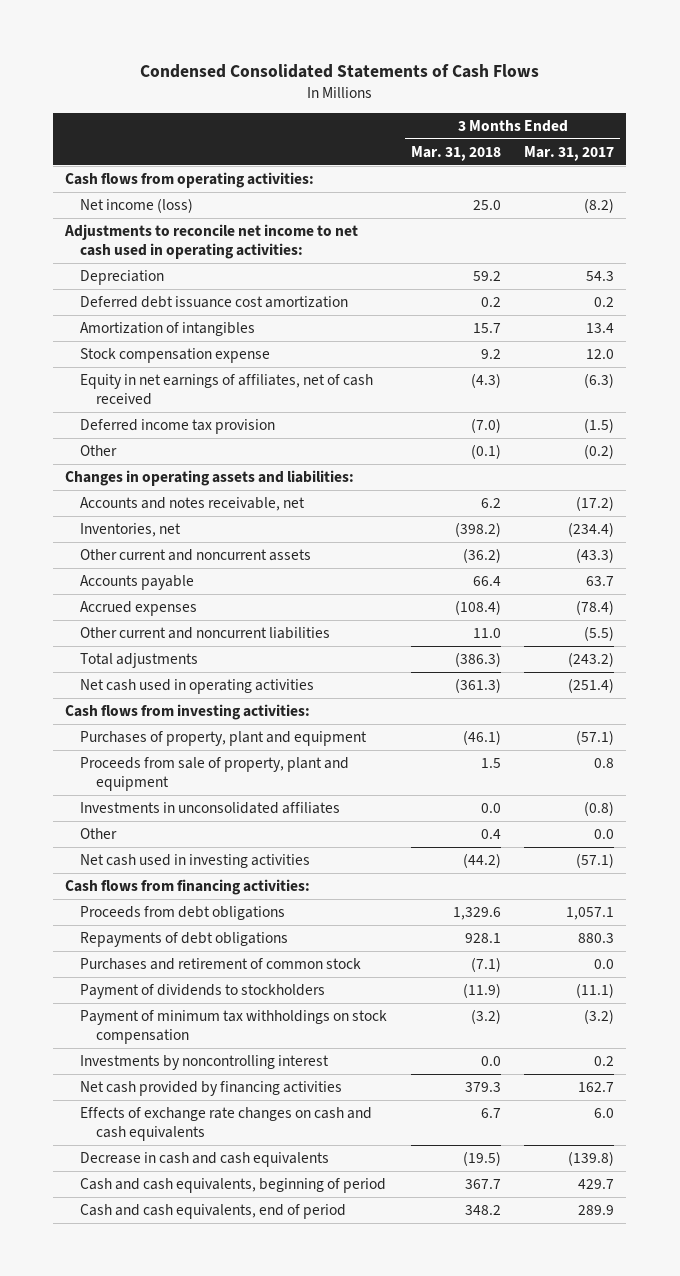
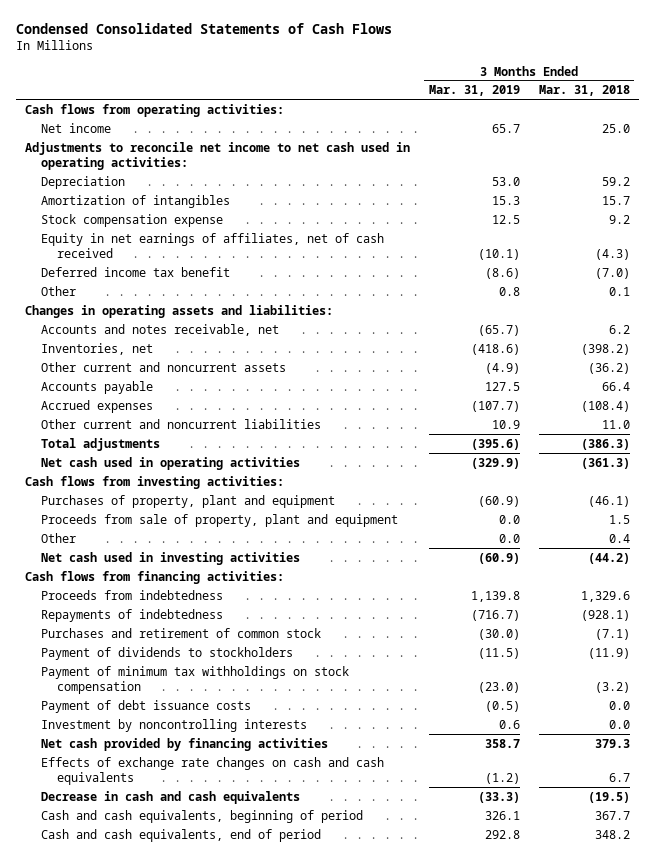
- | 3 Months Ended Mar. 31, 2018 | 3 Months Ended Mar. 31, 2017
+ | 3 Months Ended Mar. 31, 2019 | 3 Months Ended Mar. 31, 2018
- Net income (loss) | 25.0 | (8.2)
+ Net income | 65.7 | 25.0
- Deferred debt issuance cost amortization | 0.2 | 0.2
- Deferred income tax provision | (7.0) | (1.5)
- Other | (0.1) | (0.2)
+ Deferred income tax benefit | (8.6) | (7.0)
+ Other | 0.8 | 0.1
- Investments in unconsolidated affiliates | 0.0 | (0.8)
- Proceeds from debt obligations | 1,329.6 | 1,057.1
- Repayments of debt obligations | 928.1 | 880.3
+ Proceeds from indebtedness | 1,139.8 | 1,329.6
+ Repayments of indebtedness | (716.7) | (928.1)
- Investments by noncontrolling interest | 0.0 | 0.2
+ Payment of debt issuance costs | (0.5) | 0.0
+ Investment by noncontrolling interests | 0.6 | 0.0

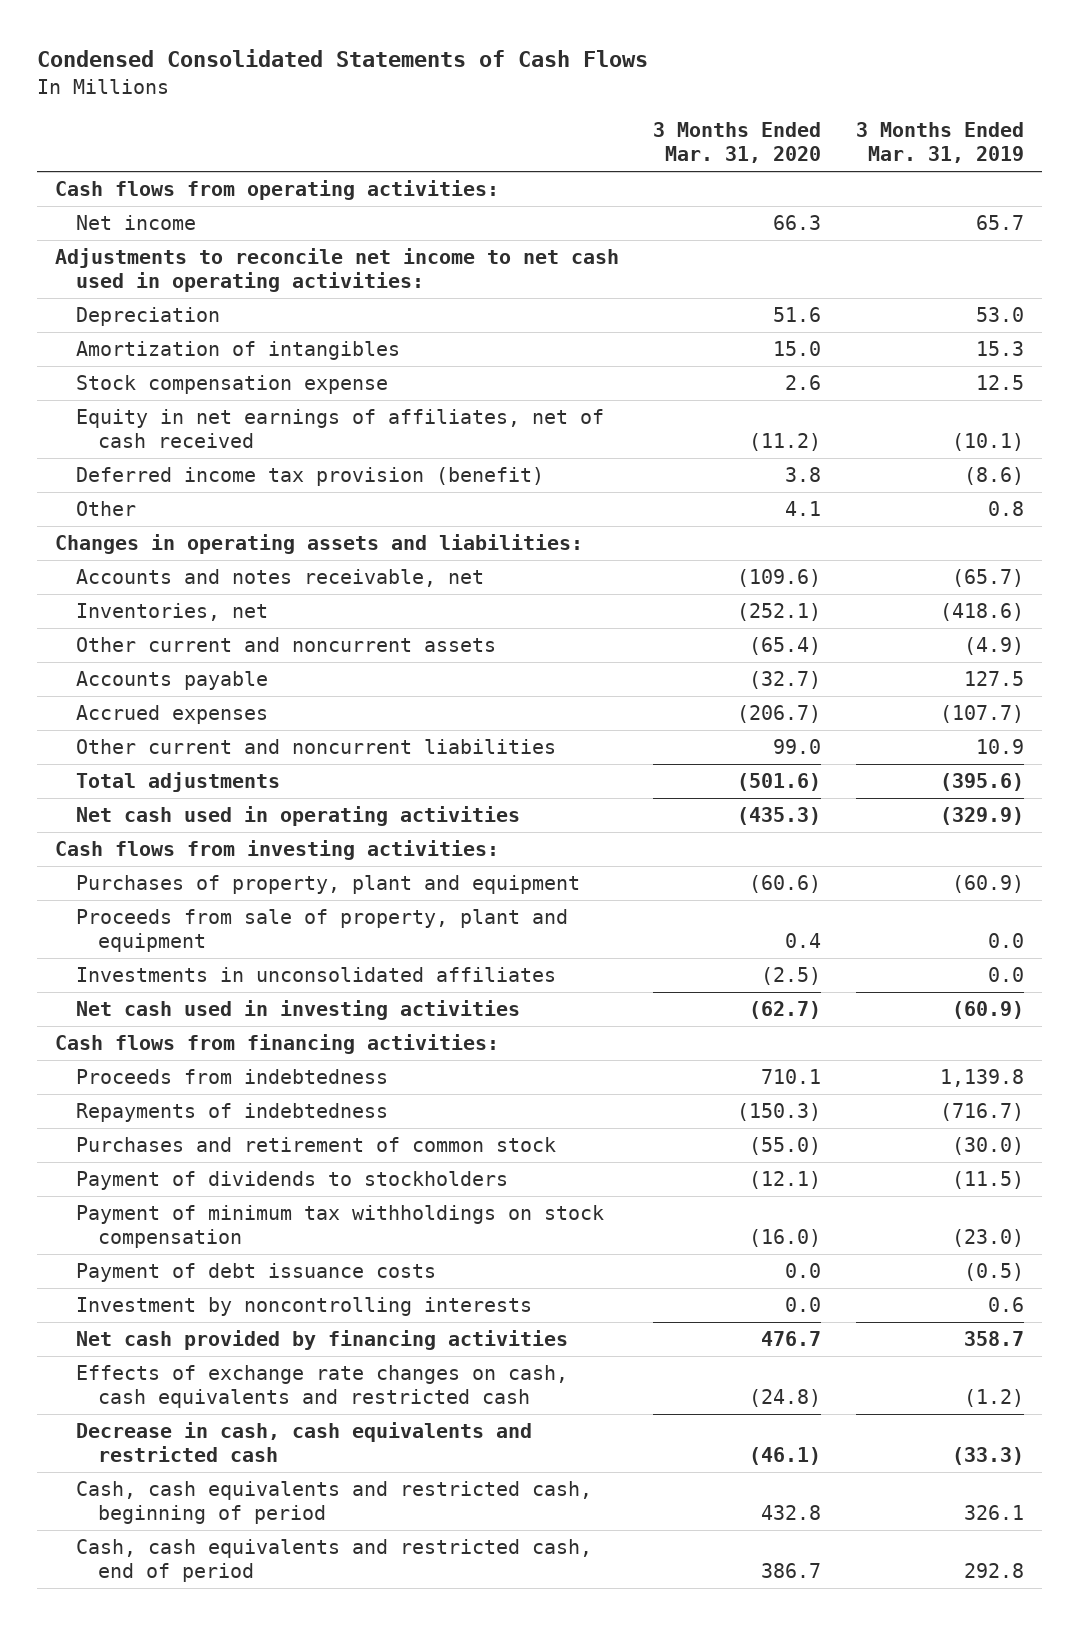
- | 3 Months Ended Mar. 31, 2019 | 3 Months Ended Mar. 31, 2018
+ | 3 Months Ended Mar. 31, 2020 | 3 Months Ended Mar. 31, 2019
- Deferred income tax benefit | (8.6) | (7.0)
+ Deferred income tax provision (benefit) | 3.8 | (8.6)
- Other | 0.0 | 0.4
+ Investments in unconsolidated affiliates | (2.5) | 0.0
- Effects of exchange rate changes on cash and cash equivalents | (1.2) | 6.7
- Decrease in cash and cash equivalents | (33.3) | (19.5)
- Cash and cash equivalents, beginning of period | 326.1 | 367.7
- Cash and cash equivalents, end of period | 292.8 | 348.2
+ Effects of exchange rate changes on cash, cash equivalents and restricted cash | (24.8) | (1.2)
+ Decrease in cash, cash equivalents and restricted cash | (46.1) | (33.3)
+ Cash, cash equivalents and restricted cash, beginning of period | 432.8 | 326.1
+ Cash, cash equivalents and restricted cash, end of period | 386.7 | 292.8

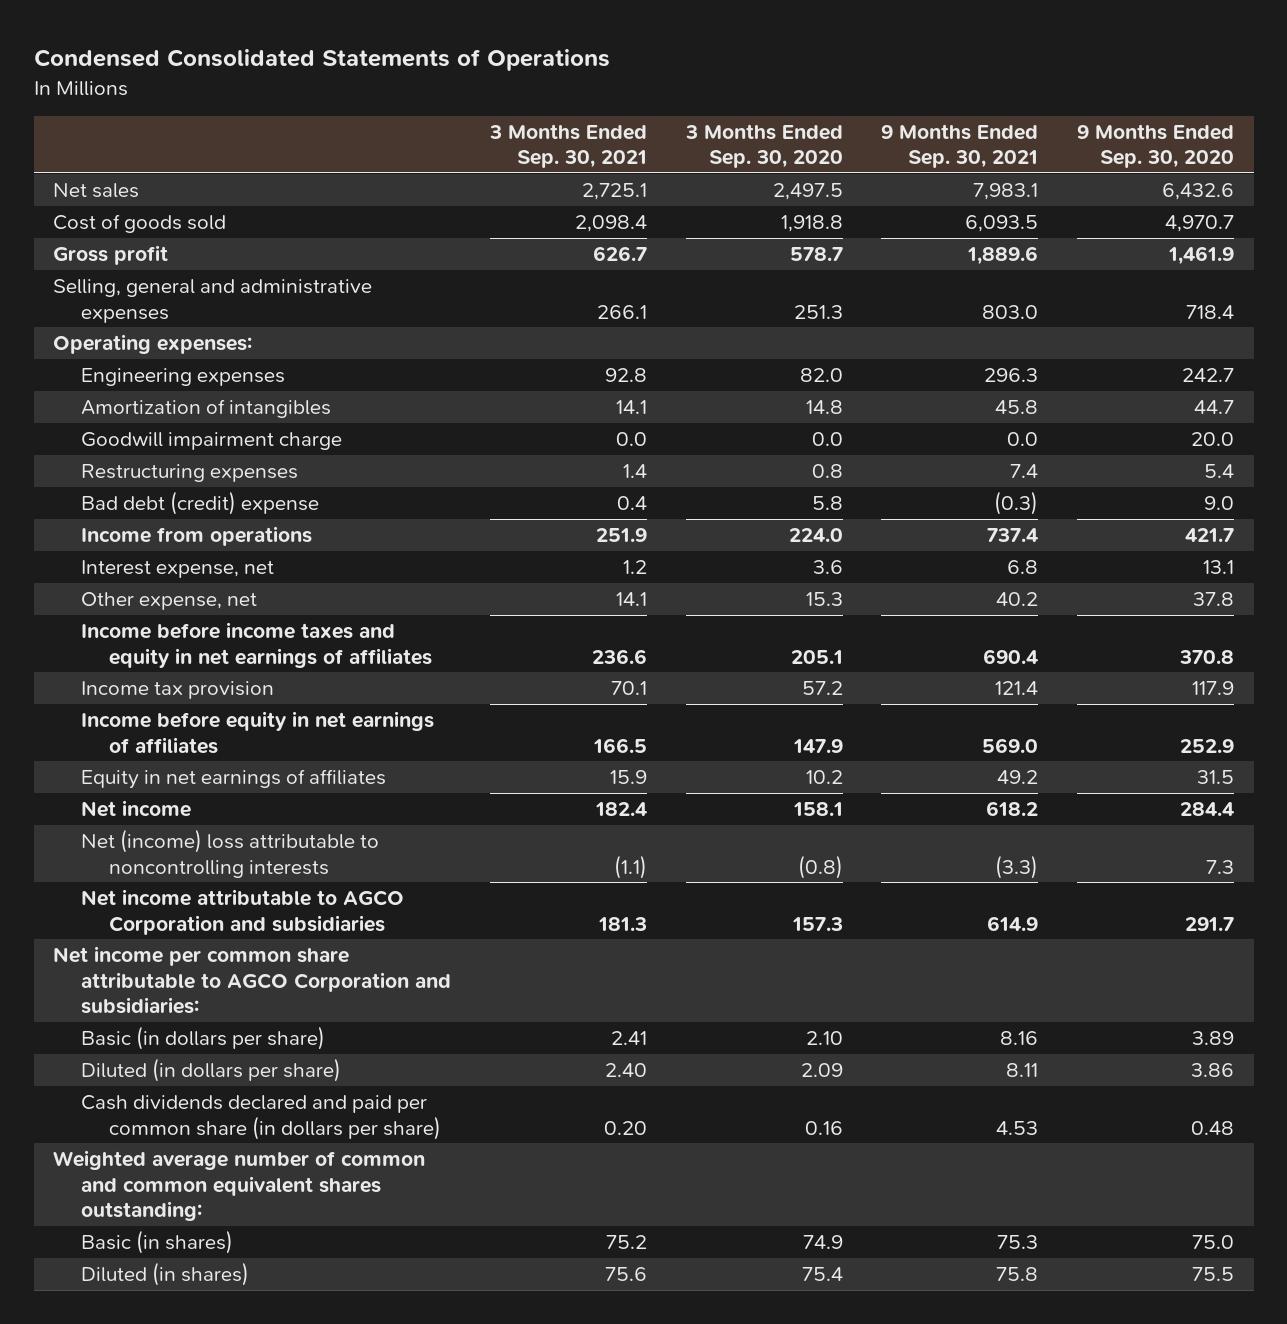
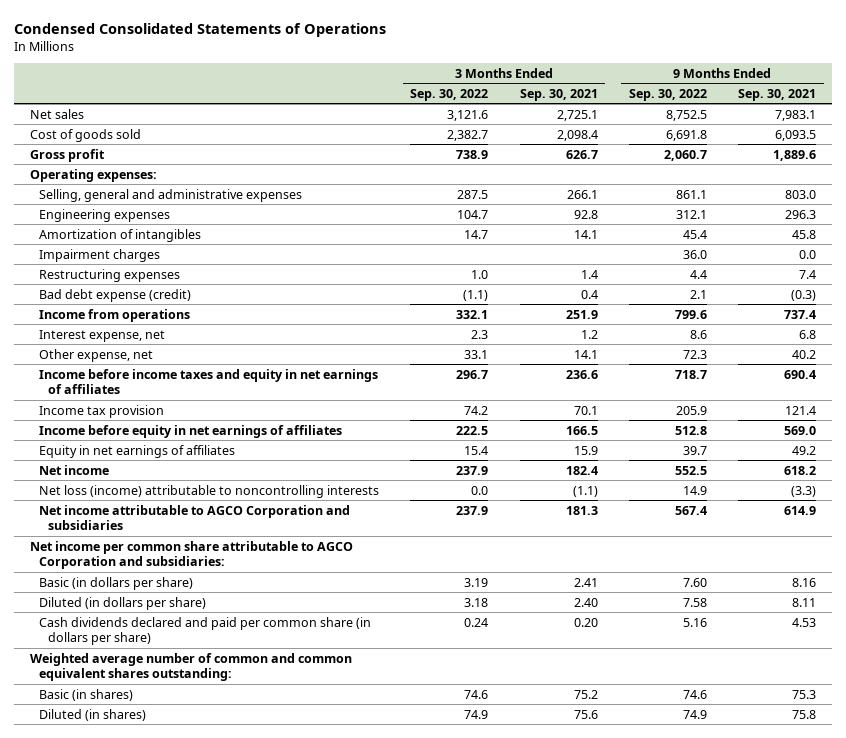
- | 3 Months Ended Sep. 30, 2021 | 3 Months Ended Sep. 30, 2020 | 9 Months Ended Sep. 30, 2021 | 9 Months Ended Sep. 30, 2020
+ | 3 Months Ended Sep. 30, 2022 | 3 Months Ended Sep. 30, 2021 | 9 Months Ended Sep. 30, 2022 | 9 Months Ended Sep. 30, 2021
moved down: Selling, general and administrative expenses | 287.5 | 266.1 | 861.1 | 803.0
- Goodwill impairment charge | 0.0 | 0.0 | 0.0 | 20.0
+ Impairment charges | | | 36.0 | 0.0
- Bad debt (credit) expense | 0.4 | 5.8 | (0.3) | 9.0
+ Bad debt expense (credit) | (1.1) | 0.4 | 2.1 | (0.3)
- Net (income) loss attributable to noncontrolling interests | (1.1) | (0.8) | (3.3) | 7.3
+ Net loss (income) attributable to noncontrolling interests | 0.0 | (1.1) | 14.9 | (3.3)

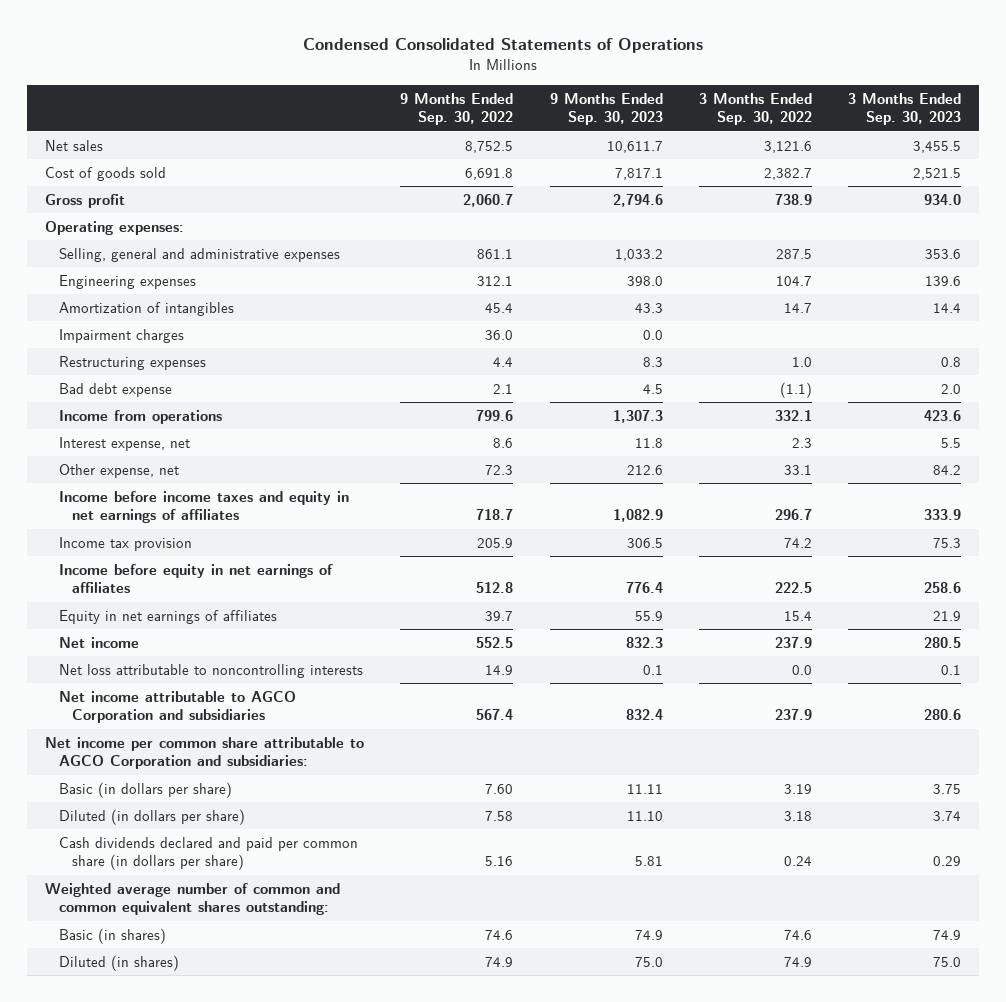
- | 3 Months Ended Sep. 30, 2022 | 3 Months Ended Sep. 30, 2021 | 9 Months Ended Sep. 30, 2022 | 9 Months Ended Sep. 30, 2021
+ | 9 Months Ended Sep. 30, 2022 | 9 Months Ended Sep. 30, 2023 | 3 Months Ended Sep. 30, 2022 | 3 Months Ended Sep. 30, 2023
- Bad debt expense (credit) | (1.1) | 0.4 | 2.1 | (0.3)
+ Bad debt expense | 2.1 | 4.5 | (1.1) | 2.0
- Net loss (income) attributable to noncontrolling interests | 0.0 | (1.1) | 14.9 | (3.3)
+ Net loss attributable to noncontrolling interests | 14.9 | 0.1 | 0.0 | 0.1

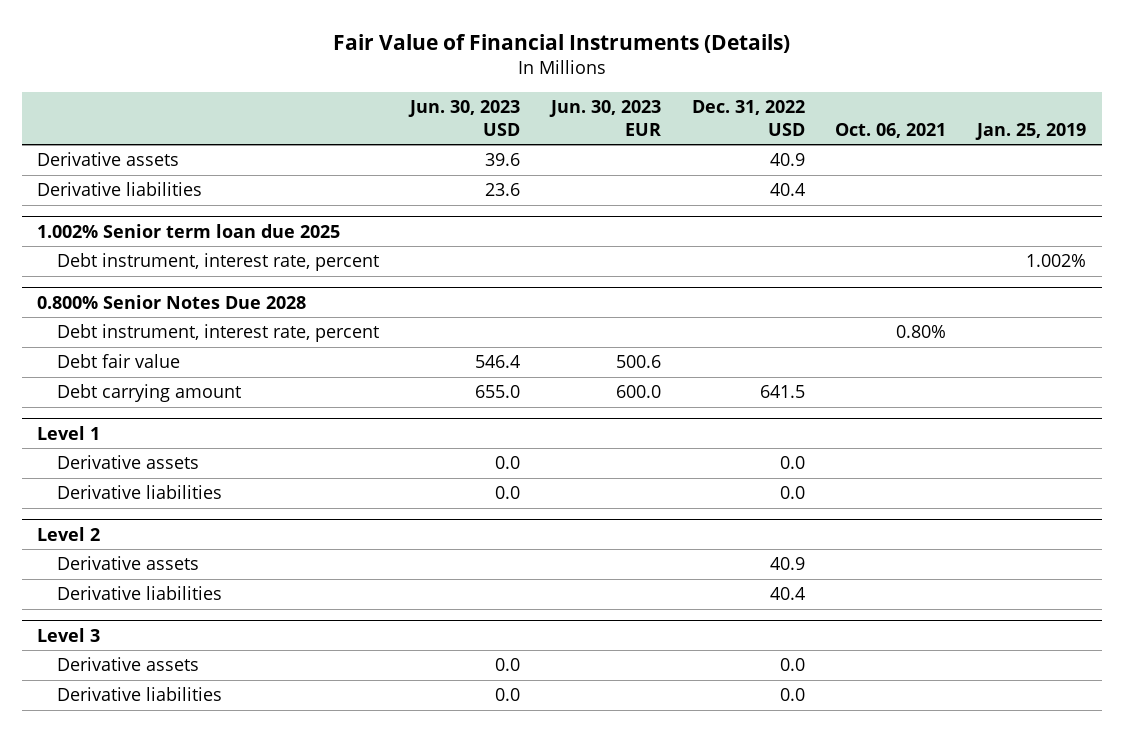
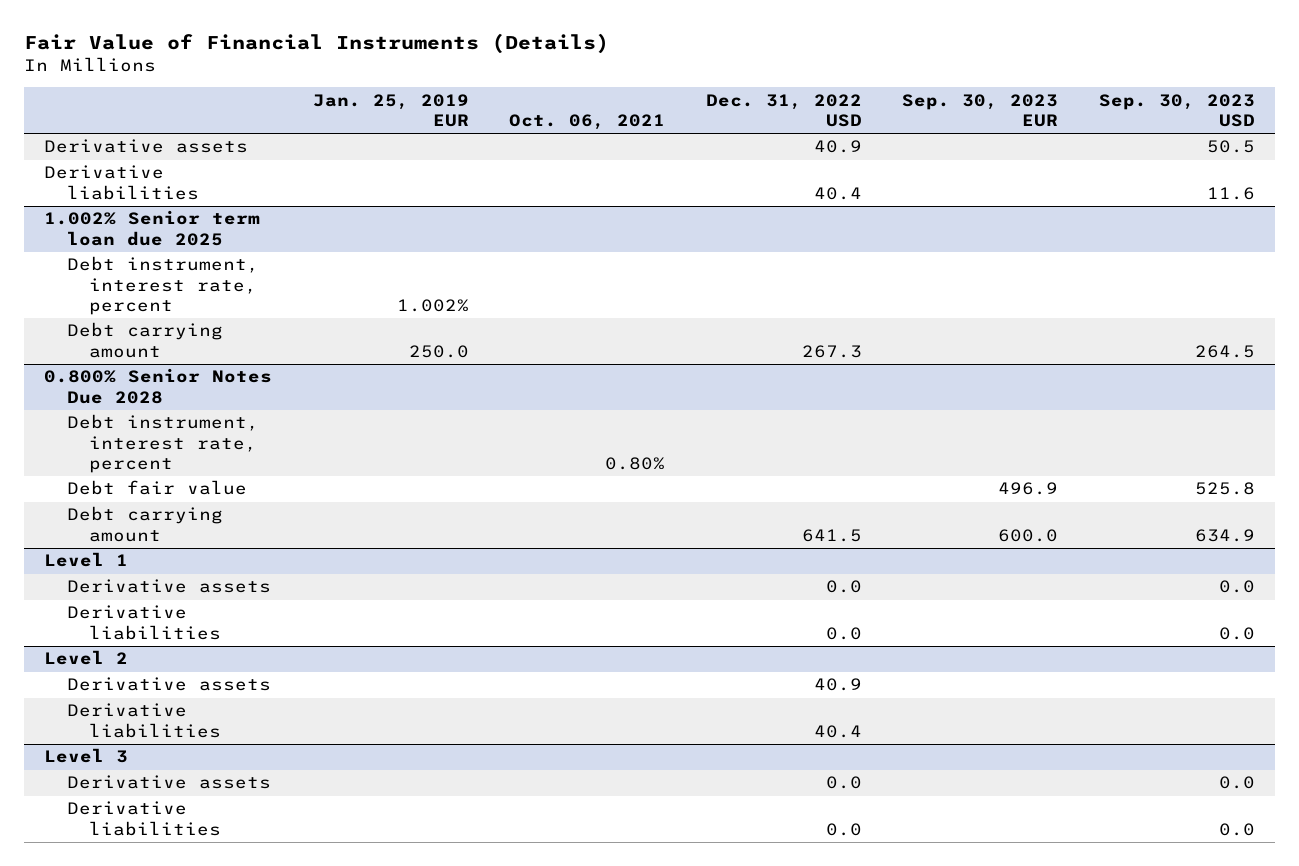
- | Jun. 30, 2023 USD | Jun. 30, 2023 EUR | Dec. 31, 2022 USD | Oct. 06, 2021 | Jan. 25, 2019
+ | Jan. 25, 2019 EUR | Oct. 06, 2021 | Dec. 31, 2022 USD | Sep. 30, 2023 EUR | Sep. 30, 2023 USD
@ 1.002% Senior term loan due 2025
+ Debt carrying amount | 250.0 | | 267.3 | | 264.5

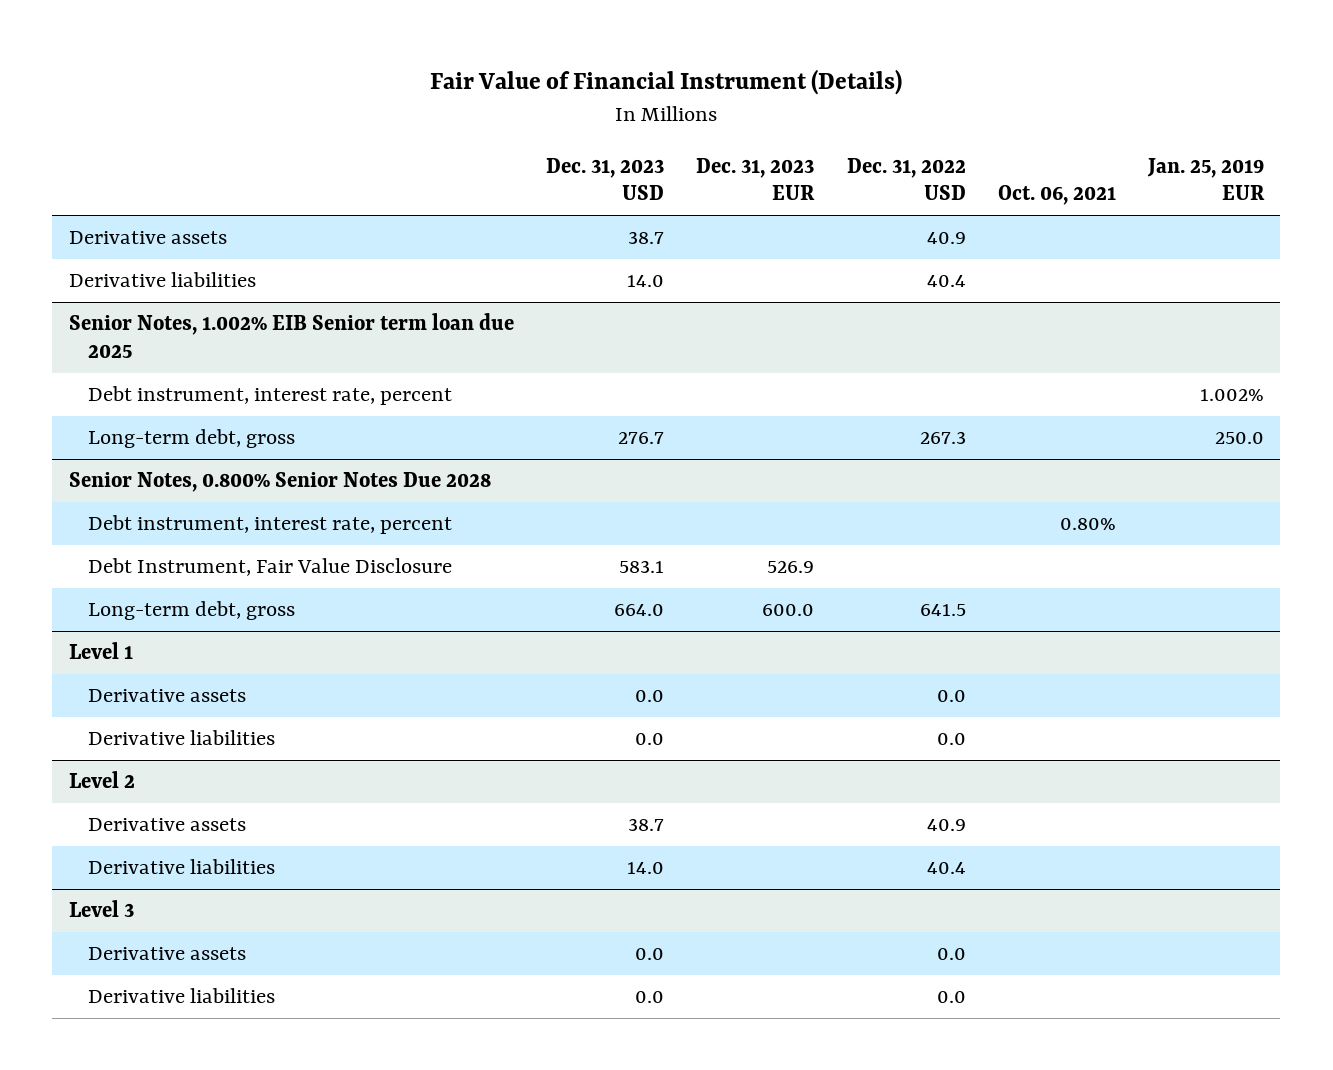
- Fair Value of Financial Instruments (Details)
+ Fair Value of Financial Instrument (Details)
- | Jan. 25, 2019 EUR | Oct. 06, 2021 | Dec. 31, 2022 USD | Sep. 30, 2023 EUR | Sep. 30, 2023 USD
+ | Dec. 31, 2023 USD | Dec. 31, 2023 EUR | Dec. 31, 2022 USD | Oct. 06, 2021 | Jan. 25, 2019 EUR
- 1.002% Senior term loan due 2025
+ Senior Notes, 1.002% EIB Senior term loan due 2025
- Debt carrying amount | 250.0 | | 267.3 | | 264.5
- 0.800% Senior Notes Due 2028
+ Long-term debt, gross | 276.7 | | 267.3 | | 250.0
+ Senior Notes, 0.800% Senior Notes Due 2028
- Debt fair value | | | | 496.9 | 525.8
- Debt carrying amount | | | 641.5 | 600.0 | 634.9
+ Debt Instrument, Fair Value Disclosure | 583.1 | 526.9 | | |
+ Long-term debt, gross | 664.0 | 600.0 | 641.5 | |

